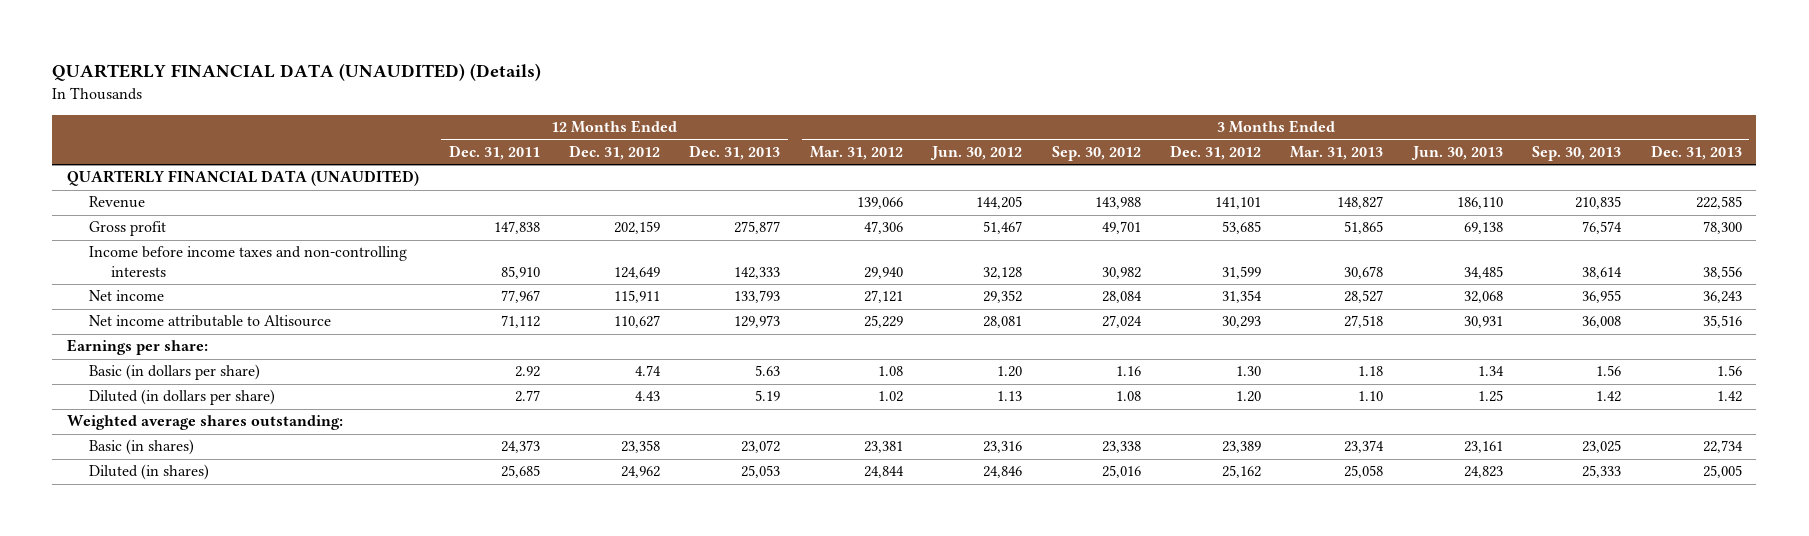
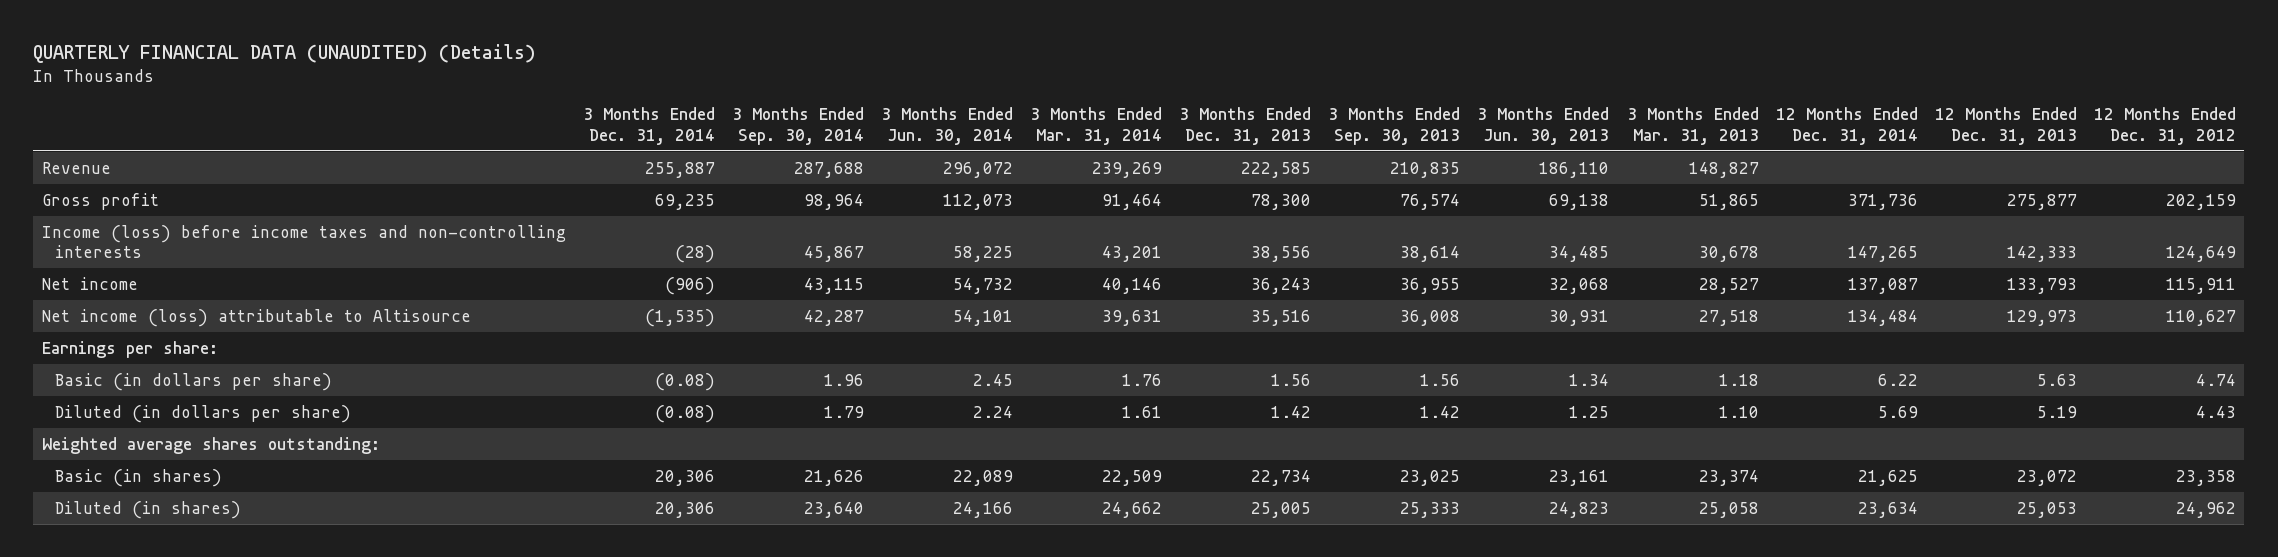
- | 12 Months Ended Dec. 31, 2011 | 12 Months Ended Dec. 31, 2012 | 12 Months Ended Dec. 31, 2013 | 3 Months Ended Mar. 31, 2012 | 3 Months Ended Jun. 30, 2012 | 3 Months Ended Sep. 30, 2012 | 3 Months Ended Dec. 31, 2012 | 3 Months Ended Mar. 31, 2013 | 3 Months Ended Jun. 30, 2013 | 3 Months Ended Sep. 30, 2013 | 3 Months Ended Dec. 31, 2013
+ | 3 Months Ended Dec. 31, 2014 | 3 Months Ended Sep. 30, 2014 | 3 Months Ended Jun. 30, 2014 | 3 Months Ended Mar. 31, 2014 | 3 Months Ended Dec. 31, 2013 | 3 Months Ended Sep. 30, 2013 | 3 Months Ended Jun. 30, 2013 | 3 Months Ended Mar. 31, 2013 | 12 Months Ended Dec. 31, 2014 | 12 Months Ended Dec. 31, 2013 | 12 Months Ended Dec. 31, 2012
- QUARTERLY FINANCIAL DATA (UNAUDITED)
- Income before income taxes and non-controlling interests | 85,910 | 124,649 | 142,333 | 29,940 | 32,128 | 30,982 | 31,599 | 30,678 | 34,485 | 38,614 | 38,556
+ Income (loss) before income taxes and non-controlling interests | (28) | 45,867 | 58,225 | 43,201 | 38,556 | 38,614 | 34,485 | 30,678 | 147,265 | 142,333 | 124,649
- Net income attributable to Altisource | 71,112 | 110,627 | 129,973 | 25,229 | 28,081 | 27,024 | 30,293 | 27,518 | 30,931 | 36,008 | 35,516
+ Net income (loss) attributable to Altisource | (1,535) | 42,287 | 54,101 | 39,631 | 35,516 | 36,008 | 30,931 | 27,518 | 134,484 | 129,973 | 110,627

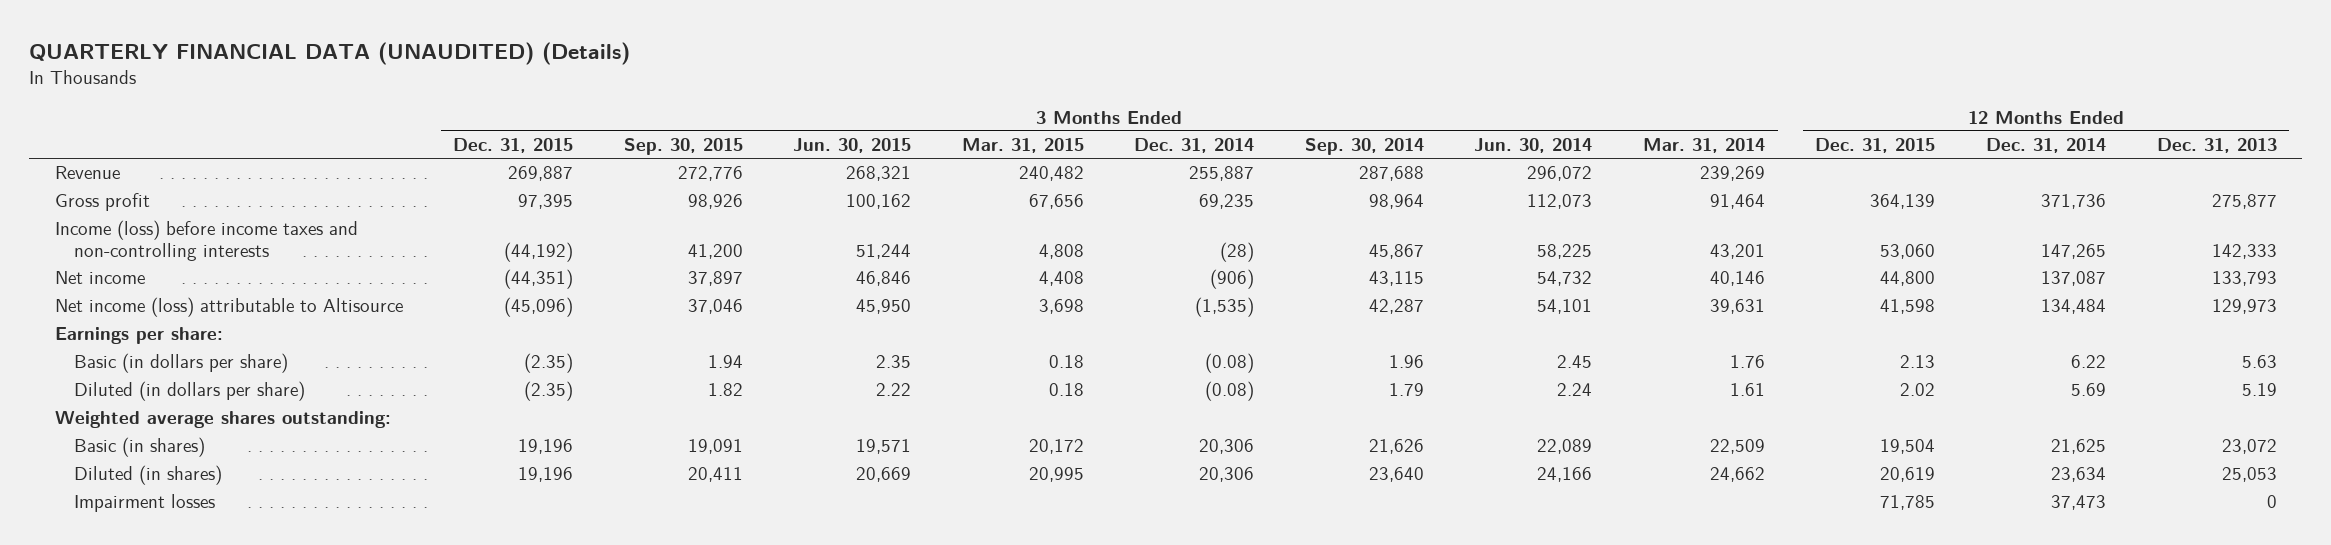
- | 3 Months Ended Dec. 31, 2014 | 3 Months Ended Sep. 30, 2014 | 3 Months Ended Jun. 30, 2014 | 3 Months Ended Mar. 31, 2014 | 3 Months Ended Dec. 31, 2013 | 3 Months Ended Sep. 30, 2013 | 3 Months Ended Jun. 30, 2013 | 3 Months Ended Mar. 31, 2013 | 12 Months Ended Dec. 31, 2014 | 12 Months Ended Dec. 31, 2013 | 12 Months Ended Dec. 31, 2012
+ | 3 Months Ended Dec. 31, 2015 | 3 Months Ended Sep. 30, 2015 | 3 Months Ended Jun. 30, 2015 | 3 Months Ended Mar. 31, 2015 | 3 Months Ended Dec. 31, 2014 | 3 Months Ended Sep. 30, 2014 | 3 Months Ended Jun. 30, 2014 | 3 Months Ended Mar. 31, 2014 | 12 Months Ended Dec. 31, 2015 | 12 Months Ended Dec. 31, 2014 | 12 Months Ended Dec. 31, 2013
+ Impairment losses | | | | | | | | | 71,785 | 37,473 | 0

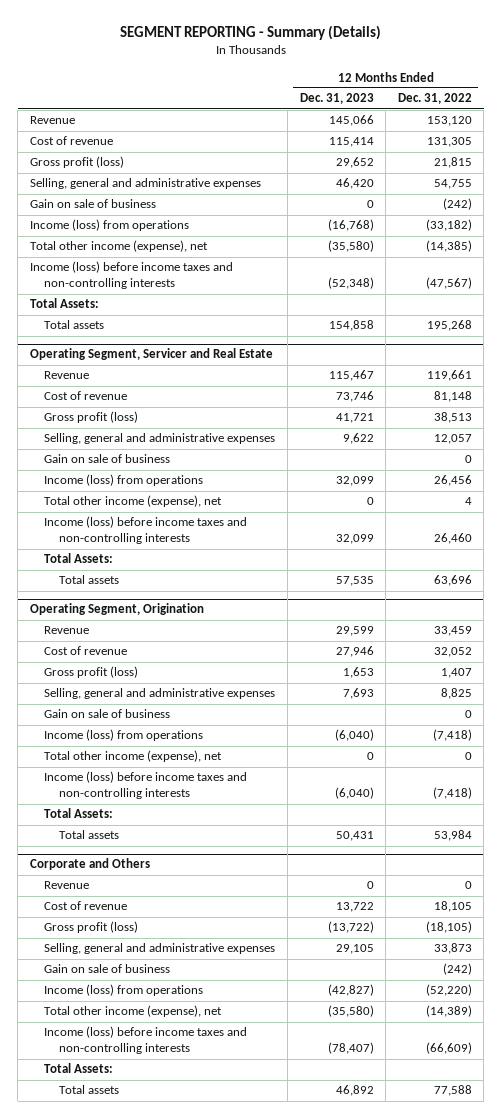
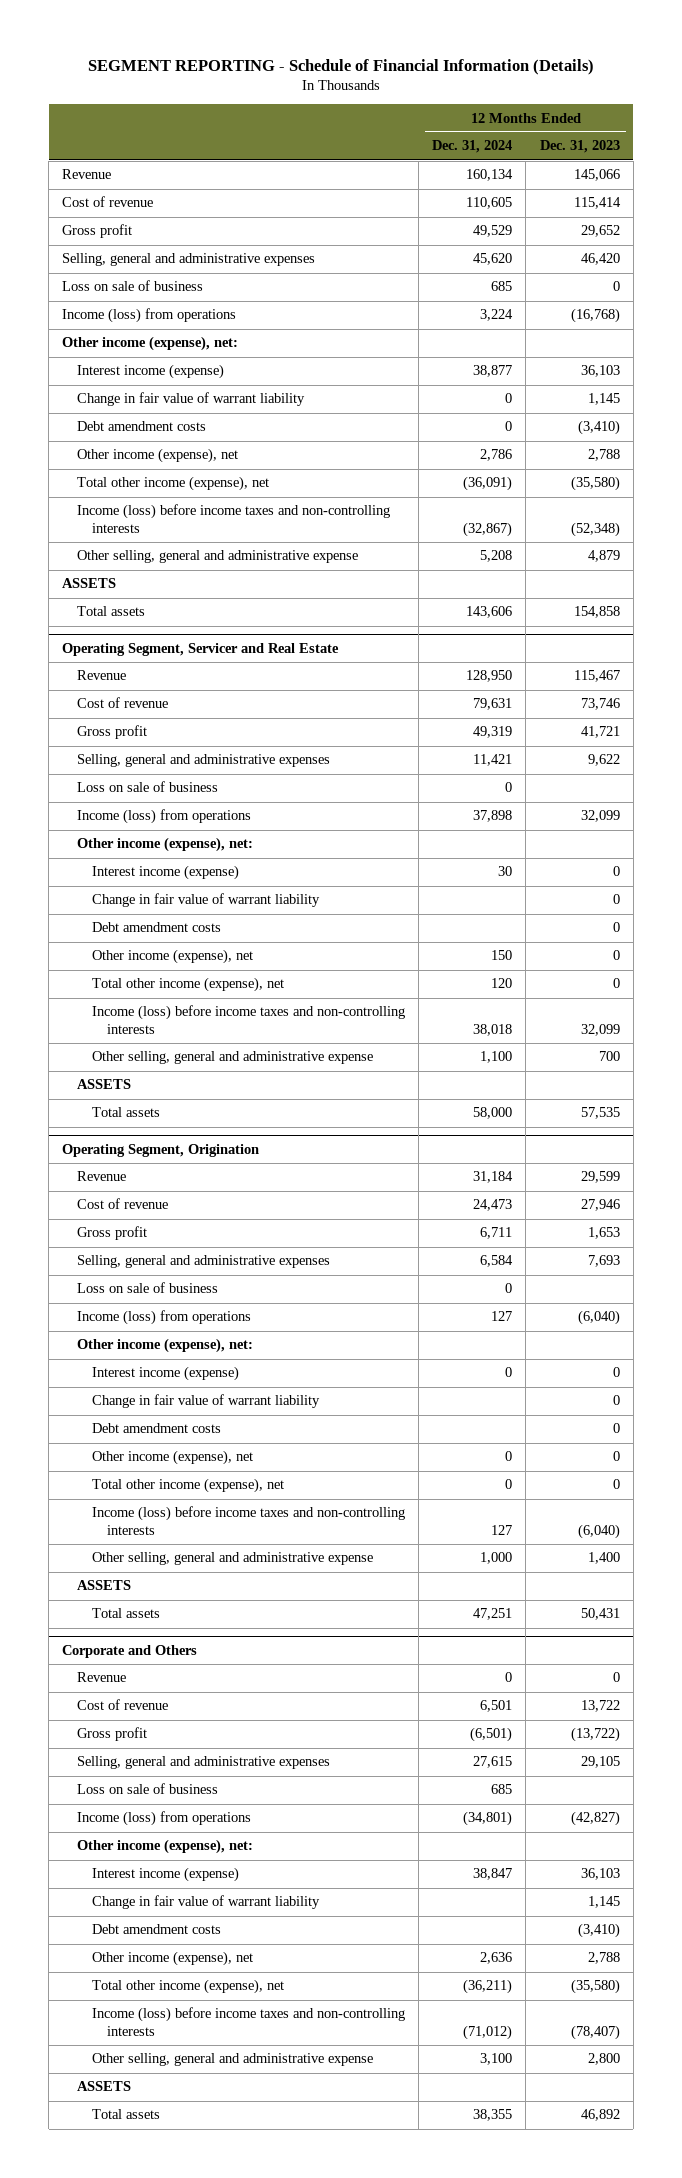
- SEGMENT REPORTING - Summary (Details)
+ SEGMENT REPORTING - Schedule of Financial Information (Details)
- | 12 Months Ended Dec. 31, 2023 | 12 Months Ended Dec. 31, 2022
+ | 12 Months Ended Dec. 31, 2024 | 12 Months Ended Dec. 31, 2023
- Gross profit (loss) | 29,652 | 21,815
+ Gross profit | 49,529 | 29,652
- Gain on sale of business | 0 | (242)
+ Loss on sale of business | 685 | 0
+ Other income (expense), net:
+ Interest income (expense) | 38,877 | 36,103
+ Change in fair value of warrant liability | 0 | 1,145
+ Debt amendment costs | 0 | (3,410)
+ Other income (expense), net | 2,786 | 2,788
- Total Assets:
+ Other selling, general and administrative expense | 5,208 | 4,879
+ ASSETS
@ Operating Segment, Servicer and Real Estate
- Gross profit (loss) | 41,721 | 38,513
+ Gross profit | 49,319 | 41,721
- Gain on sale of business | | 0
+ Loss on sale of business | 0 |
+ Other income (expense), net:
+ Interest income (expense) | 30 | 0
+ Change in fair value of warrant liability | | 0
+ Debt amendment costs | | 0
+ Other income (expense), net | 150 | 0
- Total Assets:
+ Other selling, general and administrative expense | 1,100 | 700
+ ASSETS
@ Operating Segment, Origination
- Gross profit (loss) | 1,653 | 1,407
+ Gross profit | 6,711 | 1,653
- Gain on sale of business | | 0
+ Loss on sale of business | 0 |
+ Other income (expense), net:
+ Interest income (expense) | 0 | 0
+ Change in fair value of warrant liability | | 0
+ Debt amendment costs | | 0
+ Other income (expense), net | 0 | 0
- Total Assets:
+ Other selling, general and administrative expense | 1,000 | 1,400
+ ASSETS
@ Corporate and Others
- Gross profit (loss) | (13,722) | (18,105)
+ Gross profit | (6,501) | (13,722)
- Gain on sale of business | | (242)
+ Loss on sale of business | 685 |
+ Other income (expense), net:
+ Interest income (expense) | 38,847 | 36,103
+ Change in fair value of warrant liability | | 1,145
+ Debt amendment costs | | (3,410)
+ Other income (expense), net | 2,636 | 2,788
- Total Assets:
+ Other selling, general and administrative expense | 3,100 | 2,800
+ ASSETS

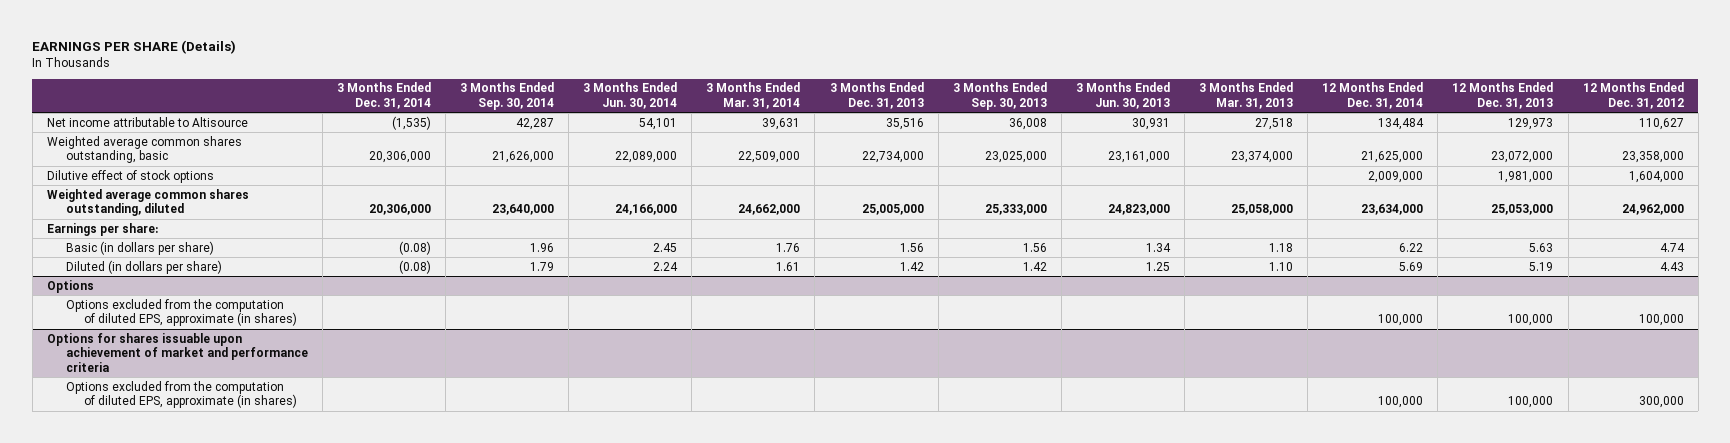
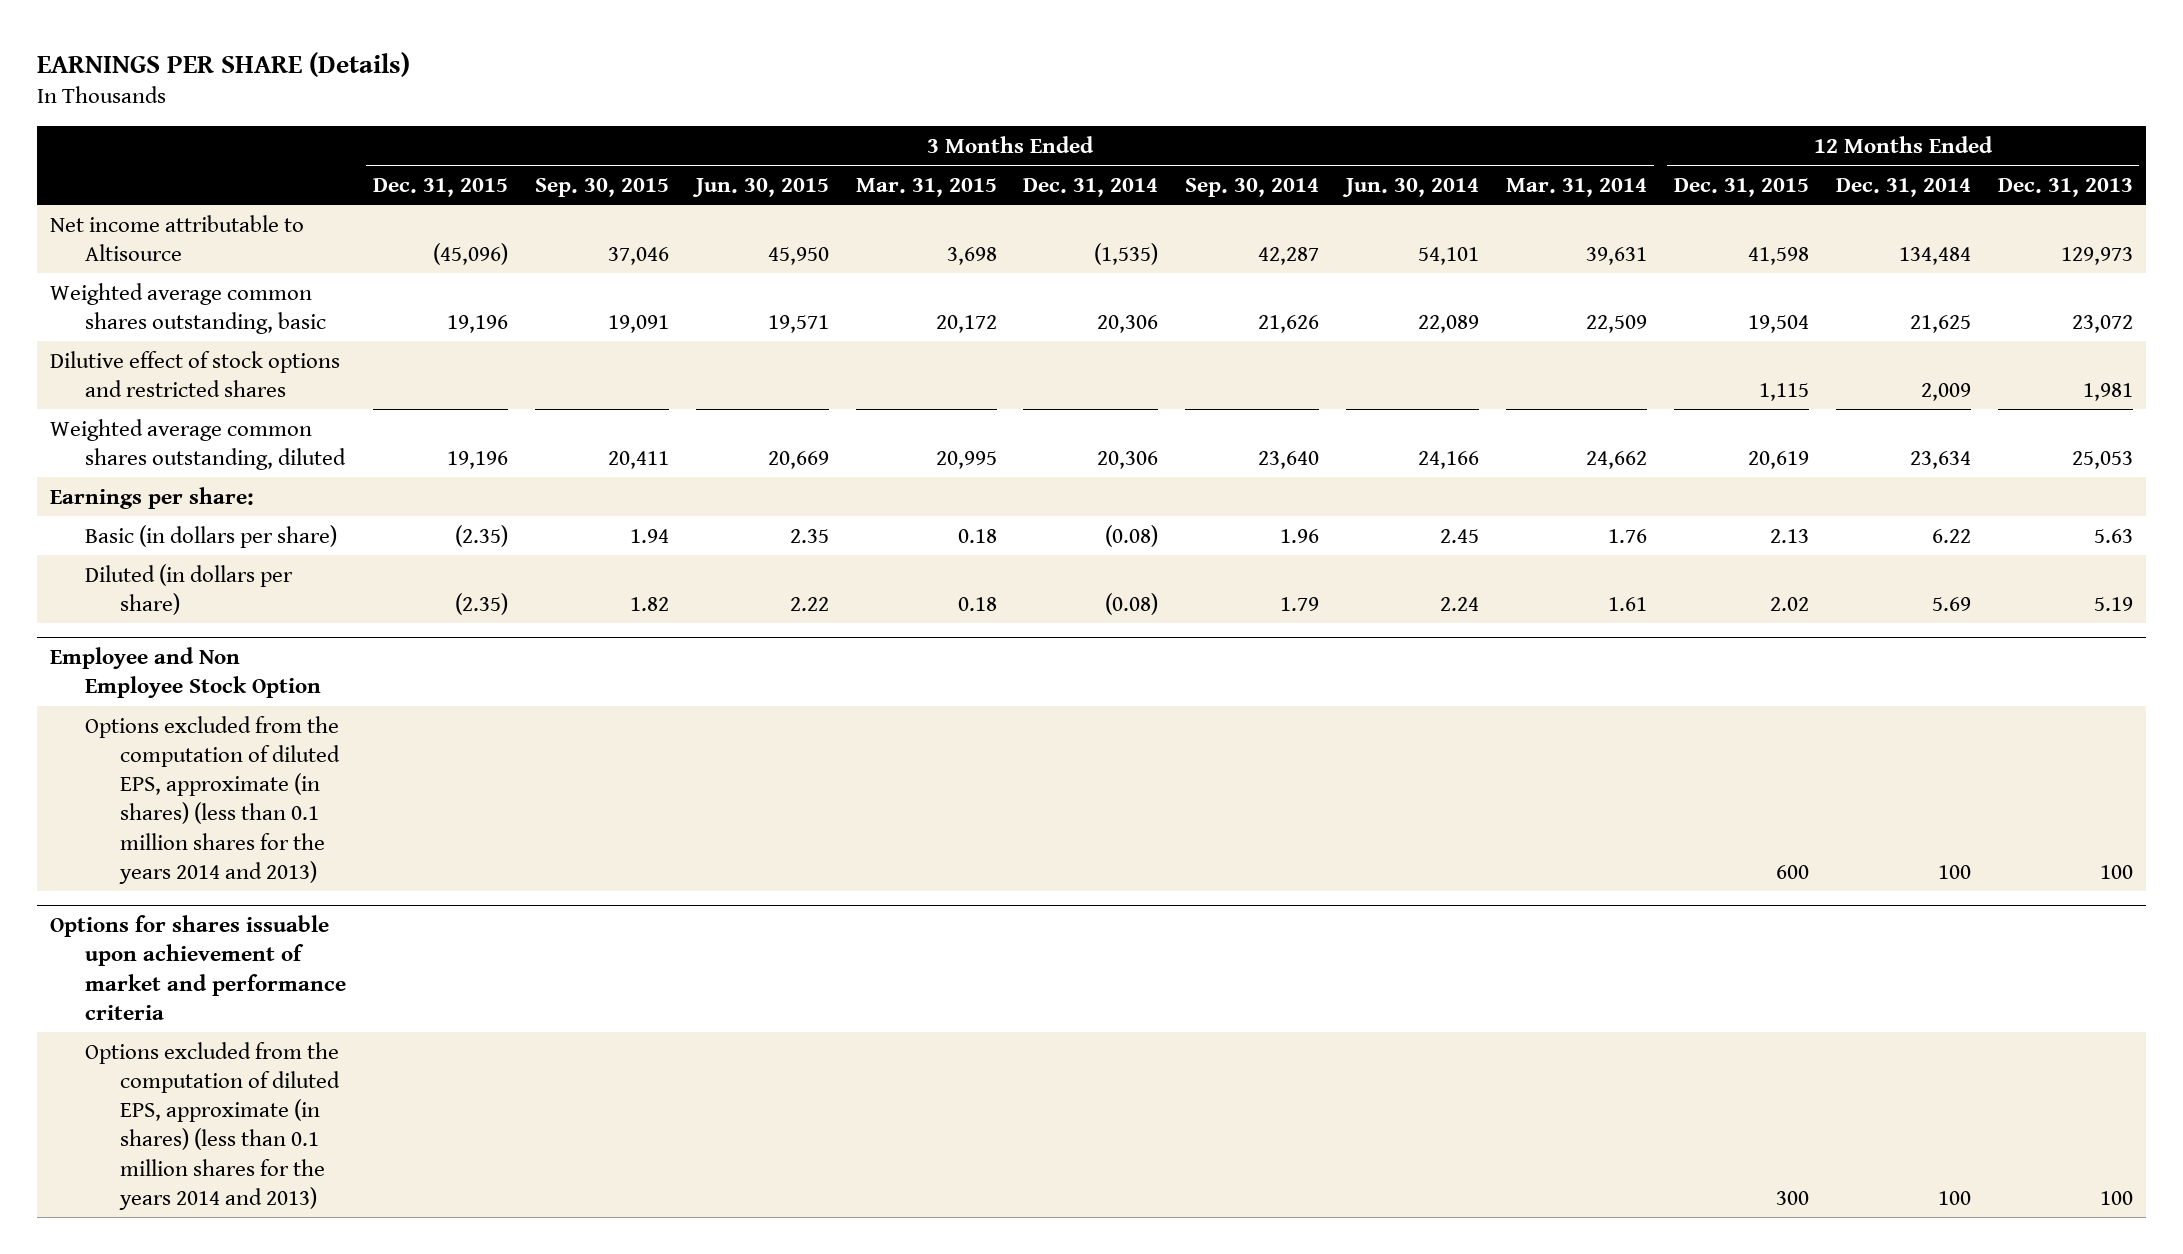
- | 3 Months Ended Dec. 31, 2014 | 3 Months Ended Sep. 30, 2014 | 3 Months Ended Jun. 30, 2014 | 3 Months Ended Mar. 31, 2014 | 3 Months Ended Dec. 31, 2013 | 3 Months Ended Sep. 30, 2013 | 3 Months Ended Jun. 30, 2013 | 3 Months Ended Mar. 31, 2013 | 12 Months Ended Dec. 31, 2014 | 12 Months Ended Dec. 31, 2013 | 12 Months Ended Dec. 31, 2012
+ | 3 Months Ended Dec. 31, 2015 | 3 Months Ended Sep. 30, 2015 | 3 Months Ended Jun. 30, 2015 | 3 Months Ended Mar. 31, 2015 | 3 Months Ended Dec. 31, 2014 | 3 Months Ended Sep. 30, 2014 | 3 Months Ended Jun. 30, 2014 | 3 Months Ended Mar. 31, 2014 | 12 Months Ended Dec. 31, 2015 | 12 Months Ended Dec. 31, 2014 | 12 Months Ended Dec. 31, 2013
- Weighted average common shares outstanding, basic | 20,306,000 | 21,626,000 | 22,089,000 | 22,509,000 | 22,734,000 | 23,025,000 | 23,161,000 | 23,374,000 | 21,625,000 | 23,072,000 | 23,358,000
- Dilutive effect of stock options | | | | | | | | | 2,009,000 | 1,981,000 | 1,604,000
- Weighted average common shares outstanding, diluted | 20,306,000 | 23,640,000 | 24,166,000 | 24,662,000 | 25,005,000 | 25,333,000 | 24,823,000 | 25,058,000 | 23,634,000 | 25,053,000 | 24,962,000
+ Weighted average common shares outstanding, basic | 19,196 | 19,091 | 19,571 | 20,172 | 20,306 | 21,626 | 22,089 | 22,509 | 19,504 | 21,625 | 23,072
+ Dilutive effect of stock options and restricted shares | | | | | | | | | 1,115 | 2,009 | 1,981
+ Weighted average common shares outstanding, diluted | 19,196 | 20,411 | 20,669 | 20,995 | 20,306 | 23,640 | 24,166 | 24,662 | 20,619 | 23,634 | 25,053
- Options
- Options excluded from the computation of diluted EPS, approximate (in shares) | | | | | | | | | 100,000 | 100,000 | 100,000
+ Employee and Non Employee Stock Option
+ Options excluded from the computation of diluted EPS, approximate (in shares) (less than 0.1 million shares for the years 2014 and 2013) | | | | | | | | | 600 | 100 | 100
@ Options for shares issuable upon achievement of market and performance criteria
- Options excluded from the computation of diluted EPS, approximate (in shares) | | | | | | | | | 100,000 | 100,000 | 300,000
+ Options excluded from the computation of diluted EPS, approximate (in shares) (less than 0.1 million shares for the years 2014 and 2013) | | | | | | | | | 300 | 100 | 100

